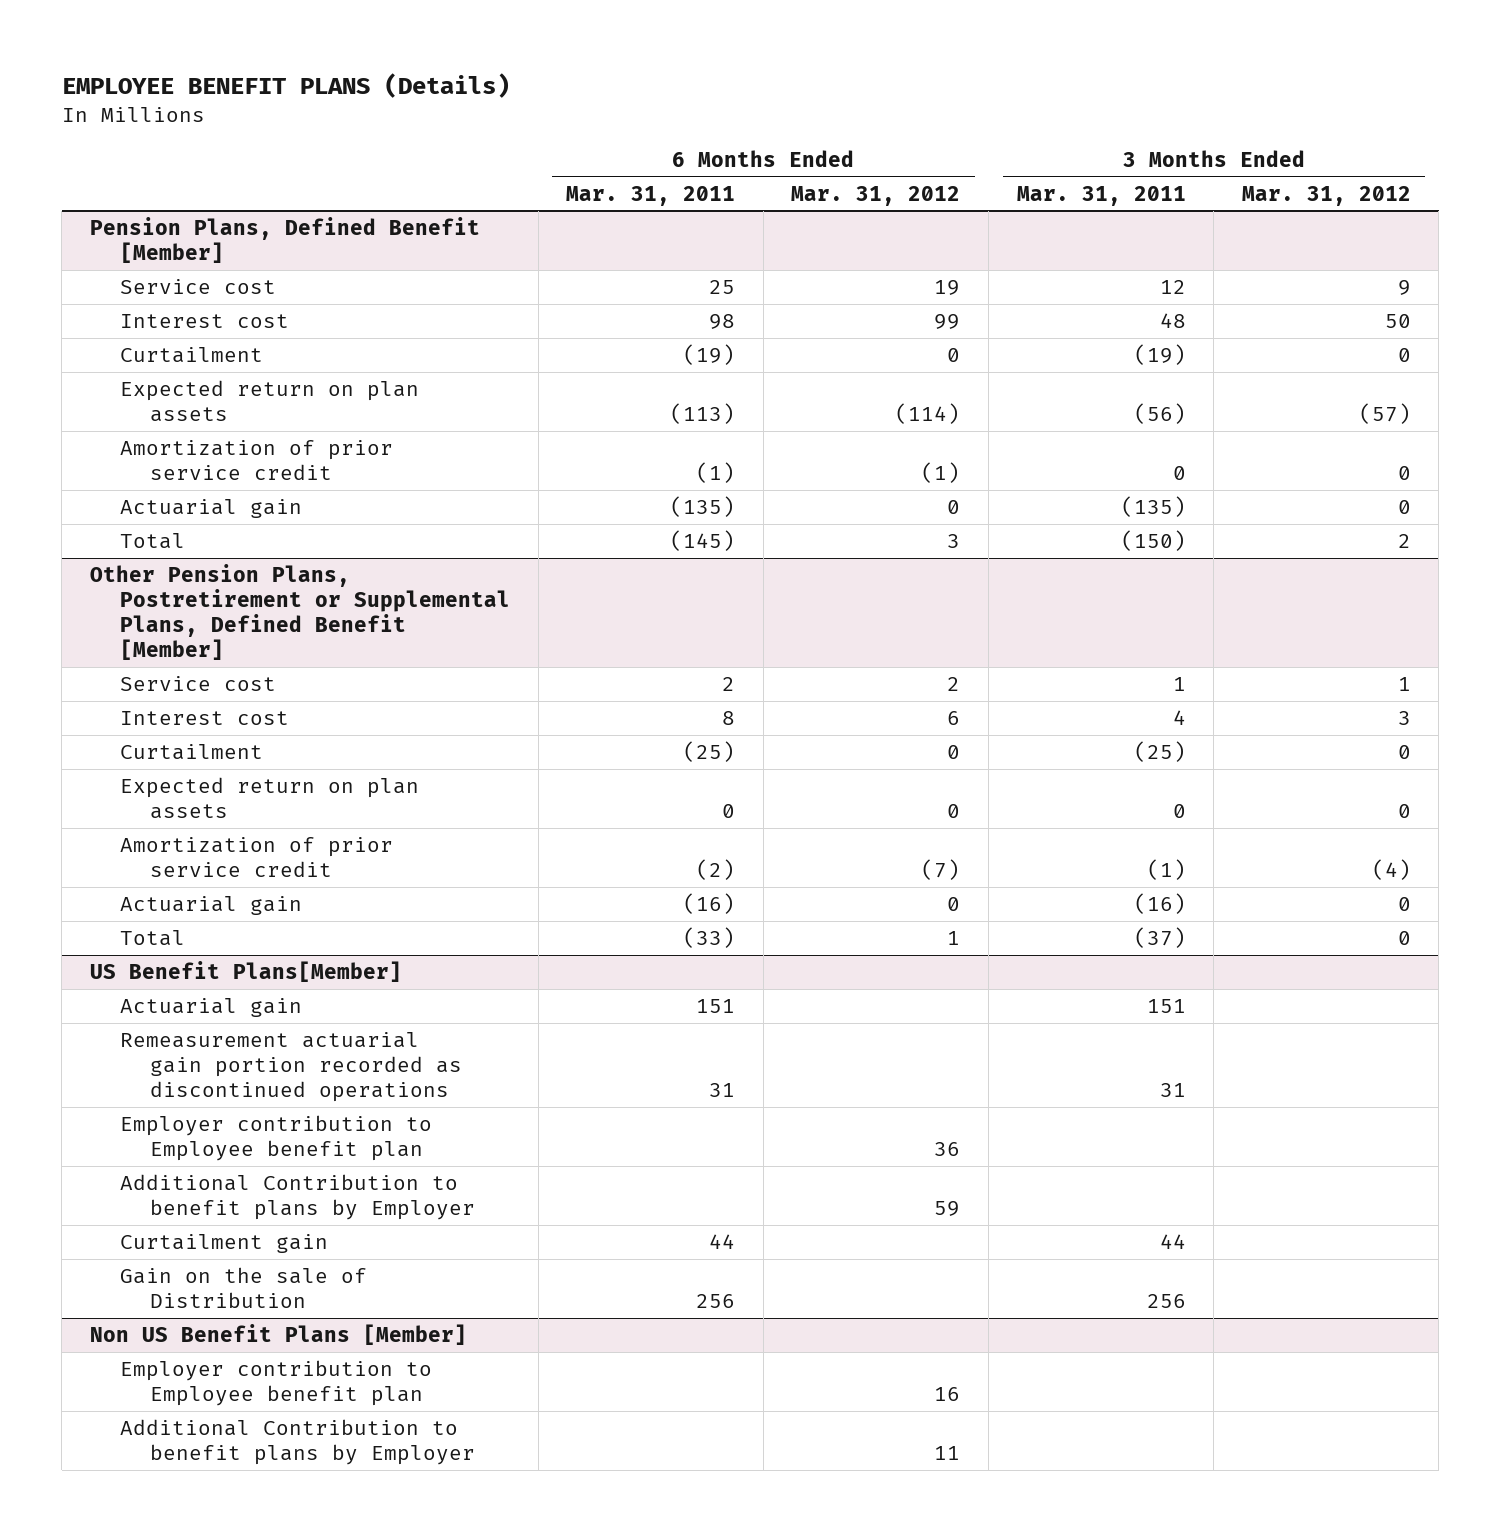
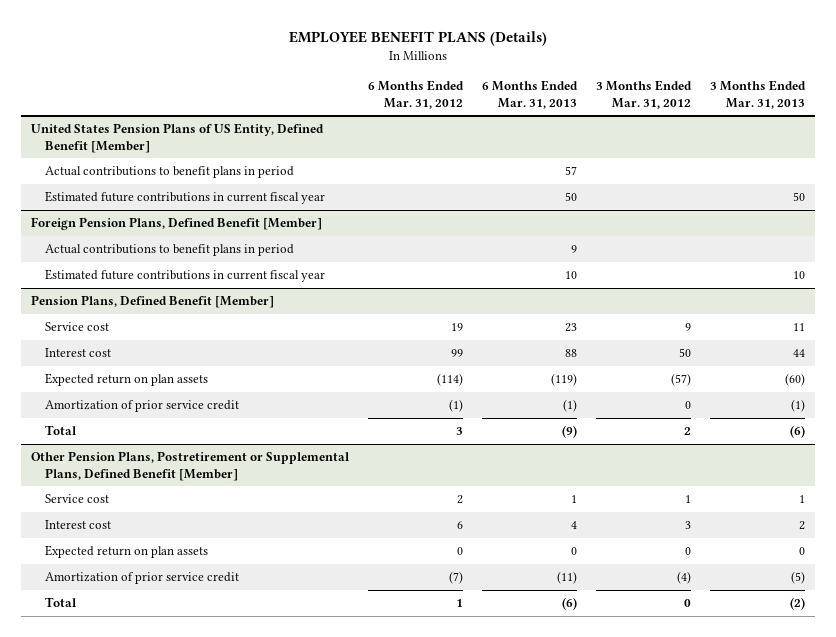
- | 6 Months Ended Mar. 31, 2011 | 6 Months Ended Mar. 31, 2012 | 3 Months Ended Mar. 31, 2011 | 3 Months Ended Mar. 31, 2012
+ | 6 Months Ended Mar. 31, 2012 | 6 Months Ended Mar. 31, 2013 | 3 Months Ended Mar. 31, 2012 | 3 Months Ended Mar. 31, 2013
+ United States Pension Plans of US Entity, Defined Benefit [Member]
+ Actual contributions to benefit plans in period | | 57 | |
+ Estimated future contributions in current fiscal year | | 50 | | 50
+ Foreign Pension Plans, Defined Benefit [Member]
+ Actual contributions to benefit plans in period | | 9 | |
+ Estimated future contributions in current fiscal year | | 10 | | 10
@ Pension Plans, Defined Benefit [Member]
- Curtailment | (19) | 0 | (19) | 0
- Actuarial gain | (135) | 0 | (135) | 0
@ Other Pension Plans, Postretirement or Supplemental Plans, Defined Benefit [Member]
- Curtailment | (25) | 0 | (25) | 0
- Actuarial gain | (16) | 0 | (16) | 0
- US Benefit Plans[Member]
- Actuarial gain | 151 | | 151 |
- Remeasurement actuarial gain portion recorded as discontinued operations | 31 | | 31 |
- Employer contribution to Employee benefit plan | | 36 | |
- Additional Contribution to benefit plans by Employer | | 59 | |
- Curtailment gain | 44 | | 44 |
- Gain on the sale of Distribution | 256 | | 256 |
- Non US Benefit Plans [Member]
- Employer contribution to Employee benefit plan | | 16 | |
- Additional Contribution to benefit plans by Employer | | 11 | |

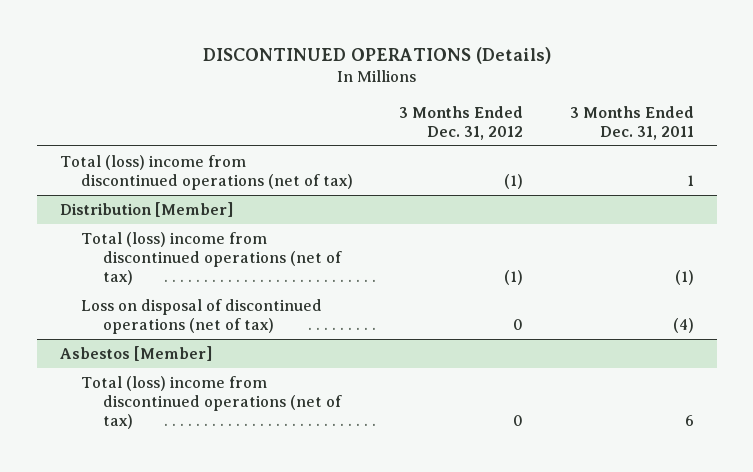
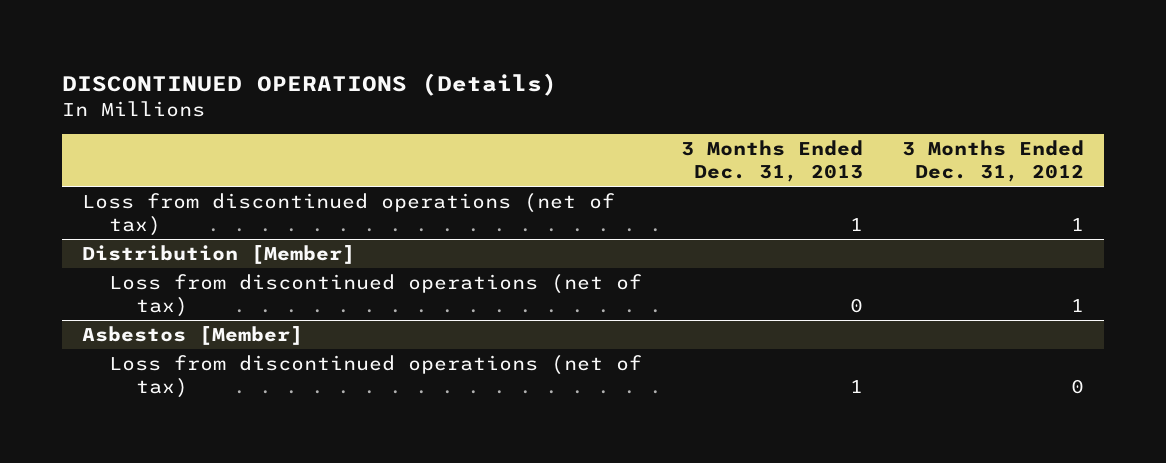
- | 3 Months Ended Dec. 31, 2012 | 3 Months Ended Dec. 31, 2011
+ | 3 Months Ended Dec. 31, 2013 | 3 Months Ended Dec. 31, 2012
- Total (loss) income from discontinued operations (net of tax) | (1) | 1
+ Loss from discontinued operations (net of tax) | 1 | 1
@ Distribution [Member]
- Total (loss) income from discontinued operations (net of tax) | (1) | (1)
- Loss on disposal of discontinued operations (net of tax) | 0 | (4)
+ Loss from discontinued operations (net of tax) | 0 | 1
@ Asbestos [Member]
- Total (loss) income from discontinued operations (net of tax) | 0 | 6
+ Loss from discontinued operations (net of tax) | 1 | 0

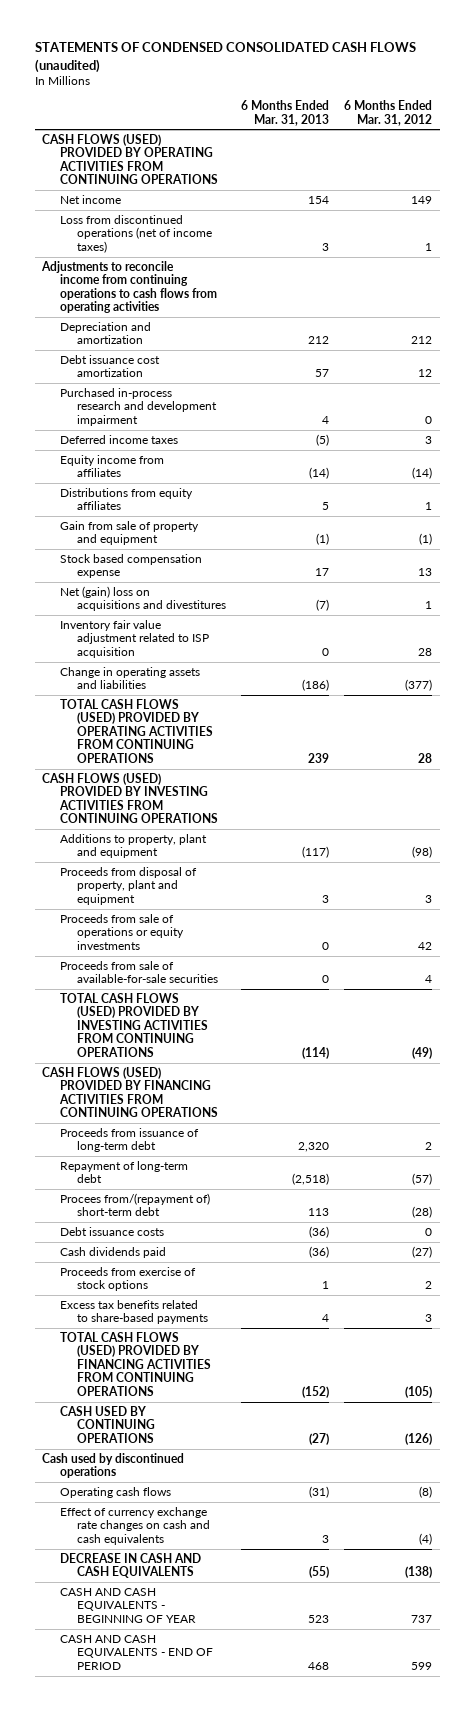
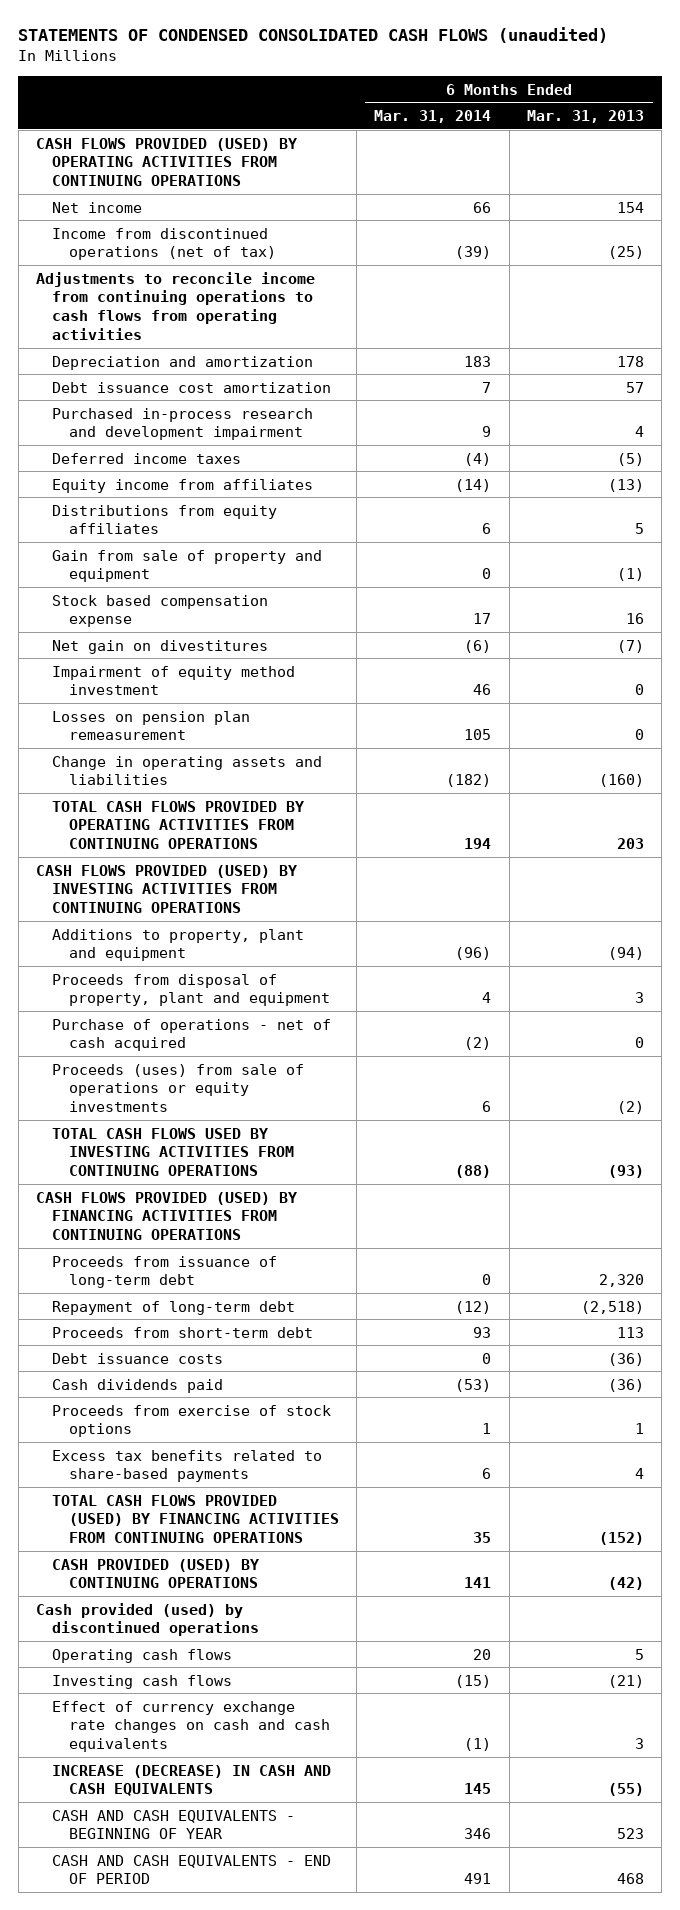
- | 6 Months Ended Mar. 31, 2013 | 6 Months Ended Mar. 31, 2012
+ | 6 Months Ended Mar. 31, 2014 | 6 Months Ended Mar. 31, 2013
- CASH FLOWS (USED) PROVIDED BY OPERATING ACTIVITIES FROM CONTINUING OPERATIONS
+ CASH FLOWS PROVIDED (USED) BY OPERATING ACTIVITIES FROM CONTINUING OPERATIONS
- Loss from discontinued operations (net of income taxes) | 3 | 1
+ Income from discontinued operations (net of tax) | (39) | (25)
- Depreciation and amortization | 212 | 212
+ Depreciation and amortization | 183 | 178
- Equity income from affiliates | (14) | (14)
+ Equity income from affiliates | (14) | (13)
- Stock based compensation expense | 17 | 13
- Net (gain) loss on acquisitions and divestitures | (7) | 1
- Inventory fair value adjustment related to ISP acquisition | 0 | 28
- Change in operating assets and liabilities | (186) | (377)
- TOTAL CASH FLOWS (USED) PROVIDED BY OPERATING ACTIVITIES FROM CONTINUING OPERATIONS | 239 | 28
- CASH FLOWS (USED) PROVIDED BY INVESTING ACTIVITIES FROM CONTINUING OPERATIONS
- Additions to property, plant and equipment | (117) | (98)
+ Stock based compensation expense | 17 | 16
+ Net gain on divestitures | (6) | (7)
+ Impairment of equity method investment | 46 | 0
+ Losses on pension plan remeasurement | 105 | 0
+ Change in operating assets and liabilities | (182) | (160)
+ TOTAL CASH FLOWS PROVIDED BY OPERATING ACTIVITIES FROM CONTINUING OPERATIONS | 194 | 203
+ CASH FLOWS PROVIDED (USED) BY INVESTING ACTIVITIES FROM CONTINUING OPERATIONS
+ Additions to property, plant and equipment | (96) | (94)
- Proceeds from sale of operations or equity investments | 0 | 42
- Proceeds from sale of available-for-sale securities | 0 | 4
- TOTAL CASH FLOWS (USED) PROVIDED BY INVESTING ACTIVITIES FROM CONTINUING OPERATIONS | (114) | (49)
- CASH FLOWS (USED) PROVIDED BY FINANCING ACTIVITIES FROM CONTINUING OPERATIONS
+ Purchase of operations - net of cash acquired | (2) | 0
+ Proceeds (uses) from sale of operations or equity investments | 6 | (2)
+ TOTAL CASH FLOWS USED BY INVESTING ACTIVITIES FROM CONTINUING OPERATIONS | (88) | (93)
+ CASH FLOWS PROVIDED (USED) BY FINANCING ACTIVITIES FROM CONTINUING OPERATIONS
- Procees from/(repayment of) short-term debt | 113 | (28)
+ Proceeds from short-term debt | 93 | 113
- TOTAL CASH FLOWS (USED) PROVIDED BY FINANCING ACTIVITIES FROM CONTINUING OPERATIONS | (152) | (105)
- CASH USED BY CONTINUING OPERATIONS | (27) | (126)
- Cash used by discontinued operations
- Operating cash flows | (31) | (8)
+ TOTAL CASH FLOWS PROVIDED (USED) BY FINANCING ACTIVITIES FROM CONTINUING OPERATIONS | 35 | (152)
+ CASH PROVIDED (USED) BY CONTINUING OPERATIONS | 141 | (42)
+ Cash provided (used) by discontinued operations
+ Operating cash flows | 20 | 5
+ Investing cash flows | (15) | (21)
- DECREASE IN CASH AND CASH EQUIVALENTS | (55) | (138)
+ INCREASE (DECREASE) IN CASH AND CASH EQUIVALENTS | 145 | (55)

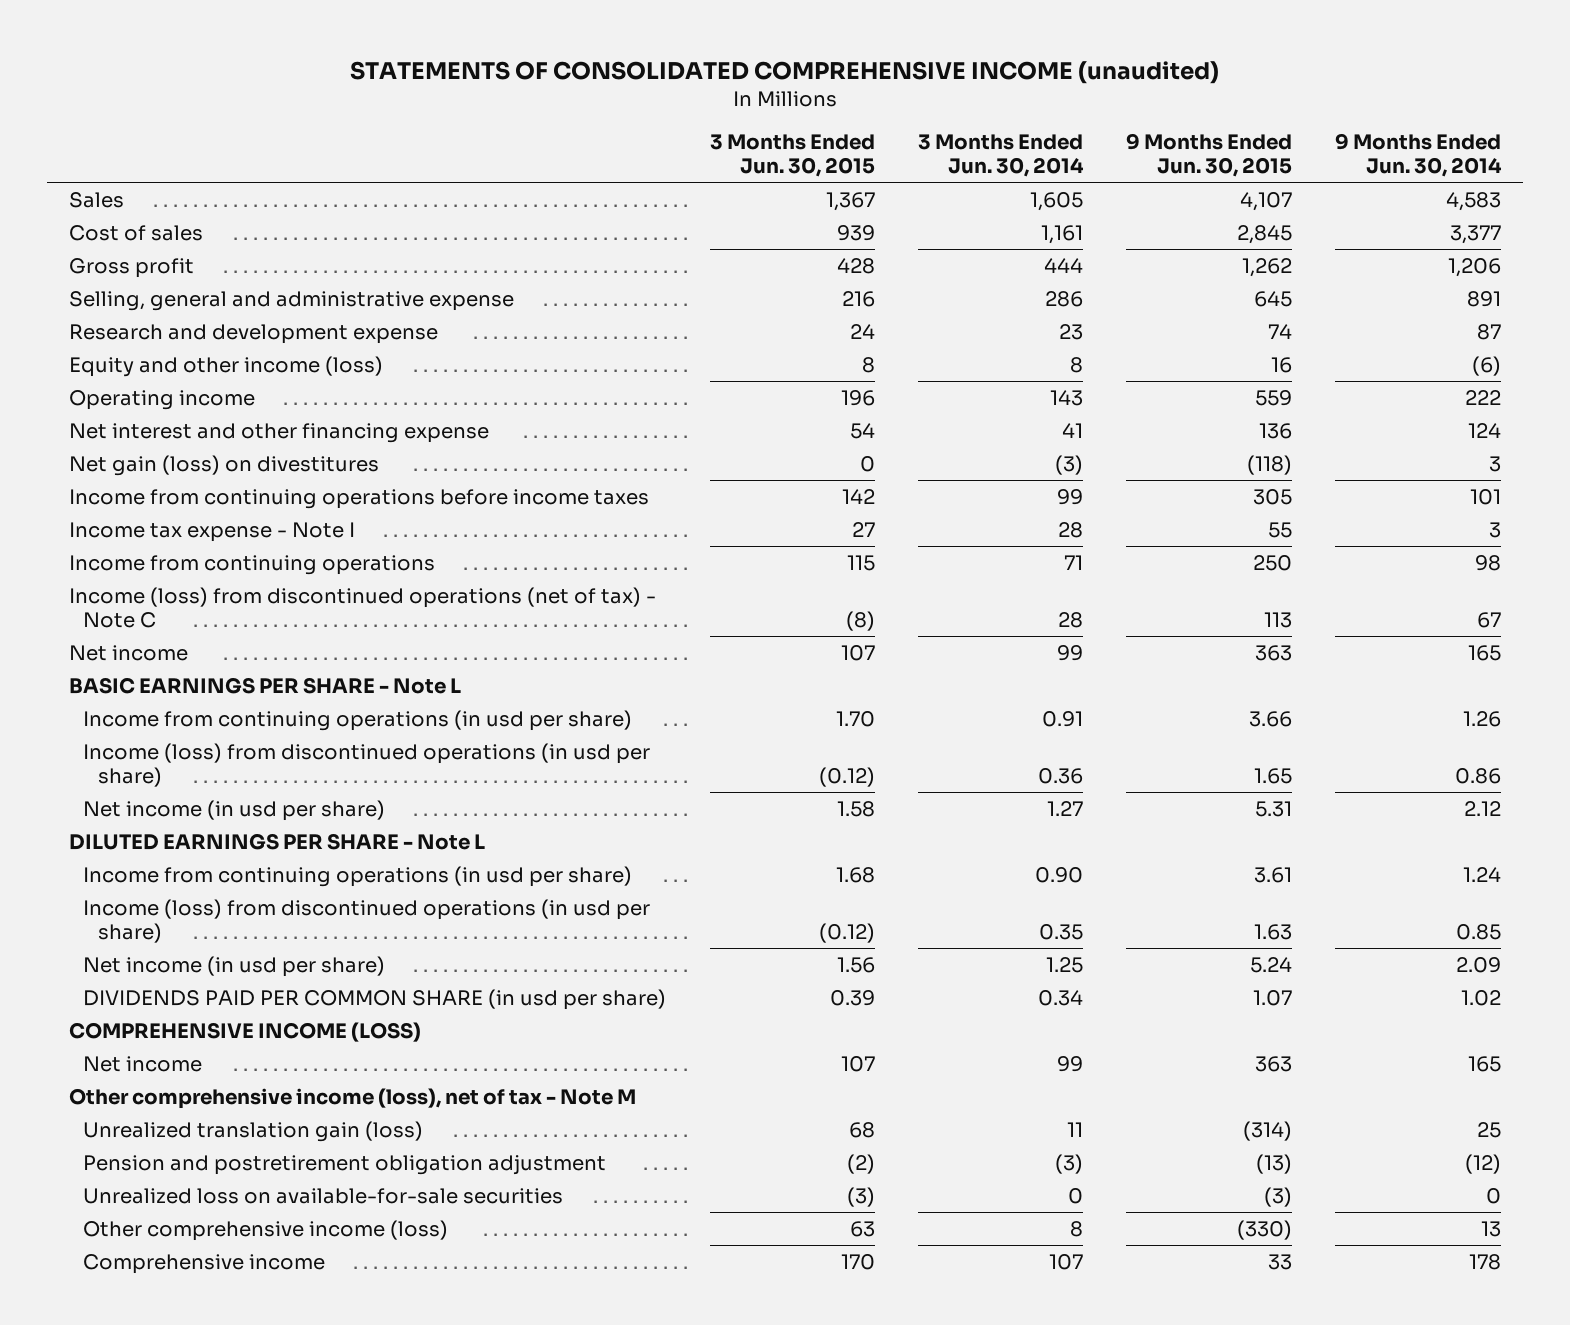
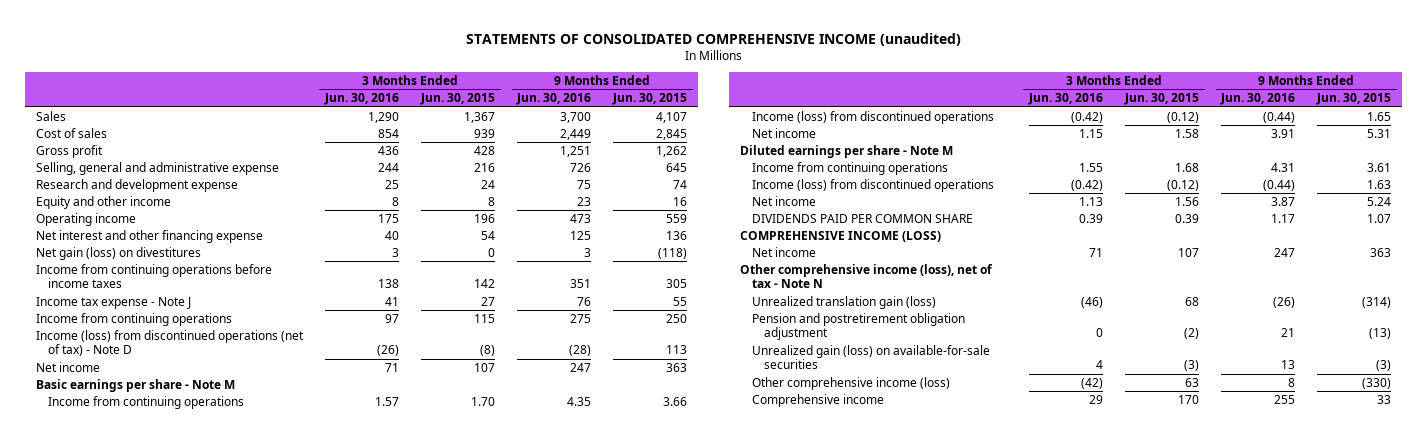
- | 3 Months Ended Jun. 30, 2015 | 3 Months Ended Jun. 30, 2014 | 9 Months Ended Jun. 30, 2015 | 9 Months Ended Jun. 30, 2014
+ | 3 Months Ended Jun. 30, 2016 | 3 Months Ended Jun. 30, 2015 | 9 Months Ended Jun. 30, 2016 | 9 Months Ended Jun. 30, 2015
- Equity and other income (loss) | 8 | 8 | 16 | (6)
+ Equity and other income | 8 | 8 | 23 | 16
- Income tax expense - Note I | 27 | 28 | 55 | 3
+ Income tax expense - Note J | 41 | 27 | 76 | 55
- Income (loss) from discontinued operations (net of tax) - Note C | (8) | 28 | 113 | 67
+ Income (loss) from discontinued operations (net of tax) - Note D | (26) | (8) | (28) | 113
- BASIC EARNINGS PER SHARE - Note L
- Income from continuing operations (in usd per share) | 1.70 | 0.91 | 3.66 | 1.26
- Income (loss) from discontinued operations (in usd per share) | (0.12) | 0.36 | 1.65 | 0.86
- Net income (in usd per share) | 1.58 | 1.27 | 5.31 | 2.12
- DILUTED EARNINGS PER SHARE - Note L
- Income from continuing operations (in usd per share) | 1.68 | 0.90 | 3.61 | 1.24
- Income (loss) from discontinued operations (in usd per share) | (0.12) | 0.35 | 1.63 | 0.85
- Net income (in usd per share) | 1.56 | 1.25 | 5.24 | 2.09
- DIVIDENDS PAID PER COMMON SHARE (in usd per share) | 0.39 | 0.34 | 1.07 | 1.02
+ Basic earnings per share - Note M
+ Income from continuing operations | 1.57 | 1.70 | 4.35 | 3.66
+ Income (loss) from discontinued operations | (0.42) | (0.12) | (0.44) | 1.65
+ Net income | 1.15 | 1.58 | 3.91 | 5.31
+ Diluted earnings per share - Note M
+ Income from continuing operations | 1.55 | 1.68 | 4.31 | 3.61
+ Income (loss) from discontinued operations | (0.42) | (0.12) | (0.44) | 1.63
+ Net income | 1.13 | 1.56 | 3.87 | 5.24
+ DIVIDENDS PAID PER COMMON SHARE | 0.39 | 0.39 | 1.17 | 1.07
- Other comprehensive income (loss), net of tax - Note M
+ Other comprehensive income (loss), net of tax - Note N
- Unrealized loss on available-for-sale securities | (3) | 0 | (3) | 0
+ Unrealized gain (loss) on available-for-sale securities | 4 | (3) | 13 | (3)

